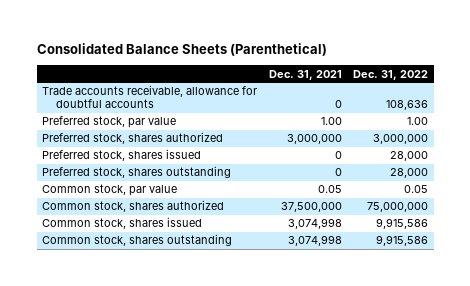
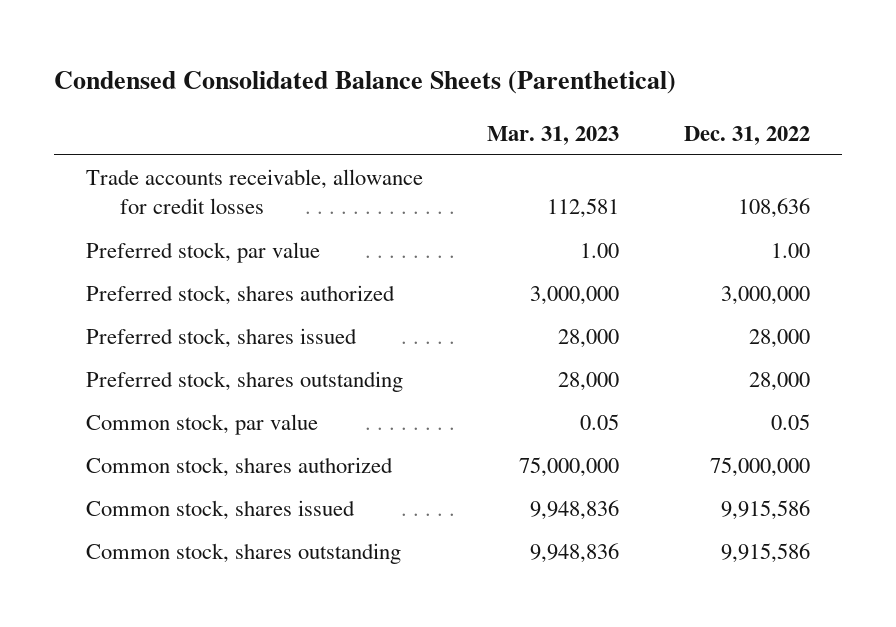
- Consolidated Balance Sheets (Parenthetical)
+ Condensed Consolidated Balance Sheets (Parenthetical)
- | Dec. 31, 2021 | Dec. 31, 2022
+ | Mar. 31, 2023 | Dec. 31, 2022
- Trade accounts receivable, allowance for doubtful accounts | 0 | 108,636
+ Trade accounts receivable, allowance for credit losses | 112,581 | 108,636

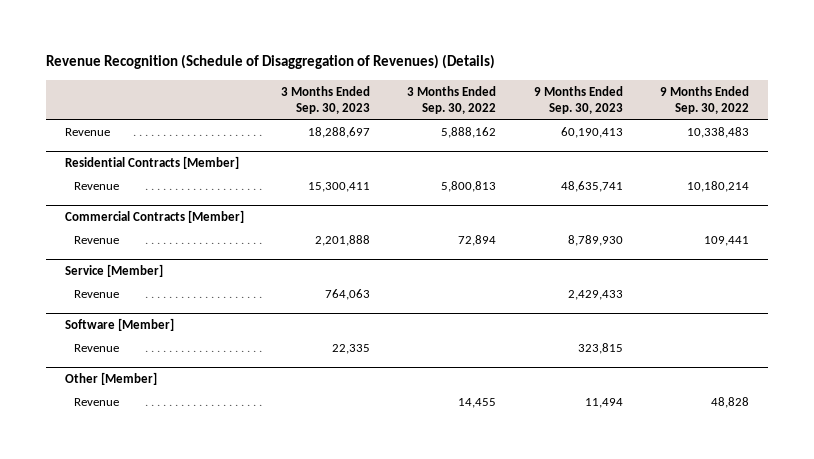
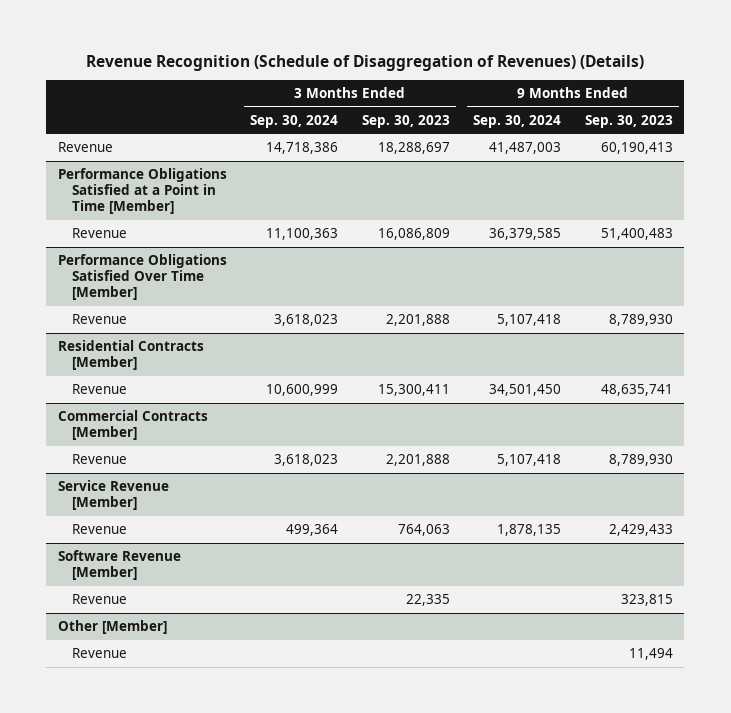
- | 3 Months Ended Sep. 30, 2023 | 3 Months Ended Sep. 30, 2022 | 9 Months Ended Sep. 30, 2023 | 9 Months Ended Sep. 30, 2022
+ | 3 Months Ended Sep. 30, 2024 | 3 Months Ended Sep. 30, 2023 | 9 Months Ended Sep. 30, 2024 | 9 Months Ended Sep. 30, 2023
+ Performance Obligations Satisfied at a Point in Time [Member]
+ Revenue | 11,100,363 | 16,086,809 | 36,379,585 | 51,400,483
+ Performance Obligations Satisfied Over Time [Member]
+ Revenue | 3,618,023 | 2,201,888 | 5,107,418 | 8,789,930
- Service [Member]
+ Service Revenue [Member]
- Software [Member]
+ Software Revenue [Member]

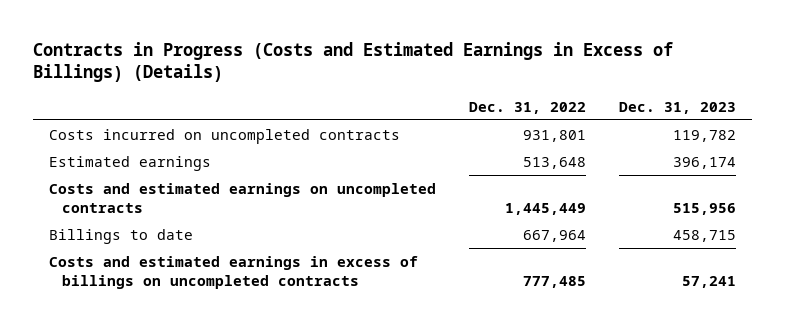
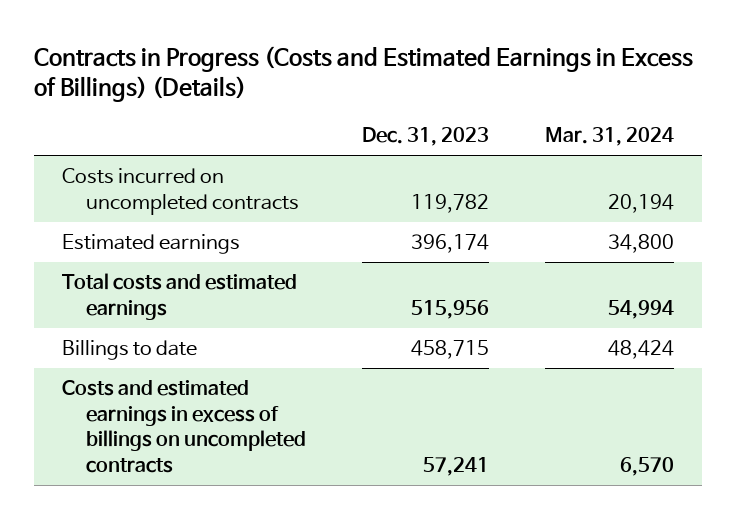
- | Dec. 31, 2022 | Dec. 31, 2023
+ | Dec. 31, 2023 | Mar. 31, 2024
- Costs and estimated earnings on uncompleted contracts | 1,445,449 | 515,956
+ Total costs and estimated earnings | 515,956 | 54,994

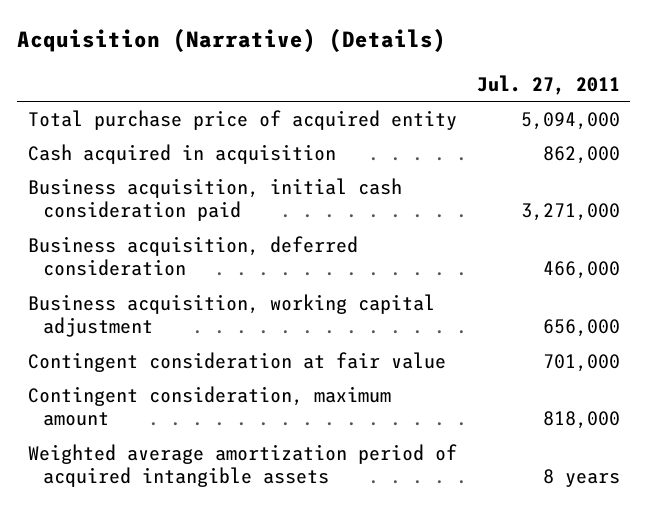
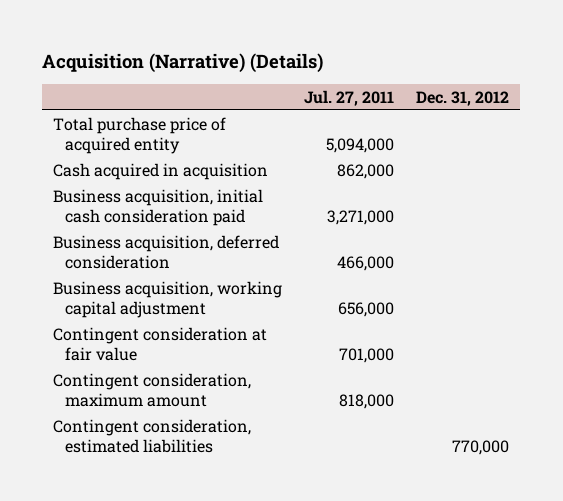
- | Jul. 27, 2011
+ | Jul. 27, 2011 | Dec. 31, 2012
- Weighted average amortization period of acquired intangible assets | 8 years
+ Contingent consideration, estimated liabilities | | 770,000

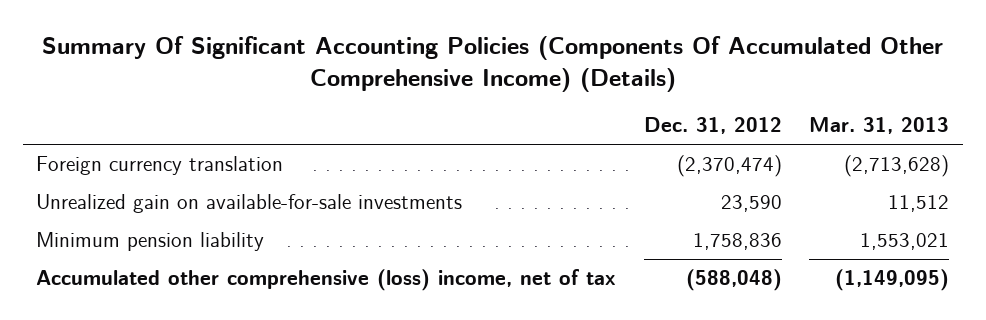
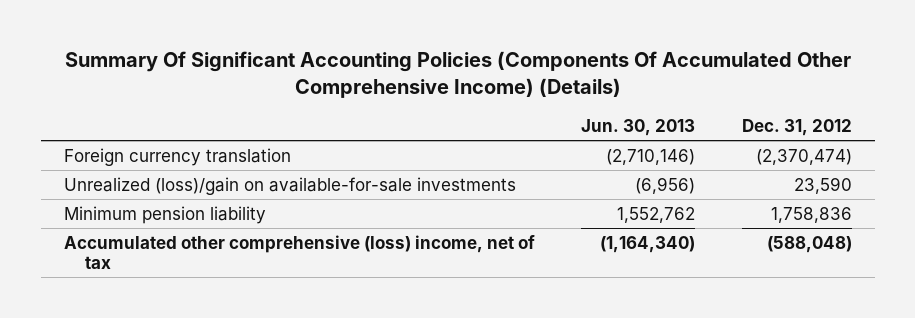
- | Dec. 31, 2012 | Mar. 31, 2013
+ | Jun. 30, 2013 | Dec. 31, 2012
- Unrealized gain on available-for-sale investments | 23,590 | 11,512
+ Unrealized (loss)/gain on available-for-sale investments | (6,956) | 23,590

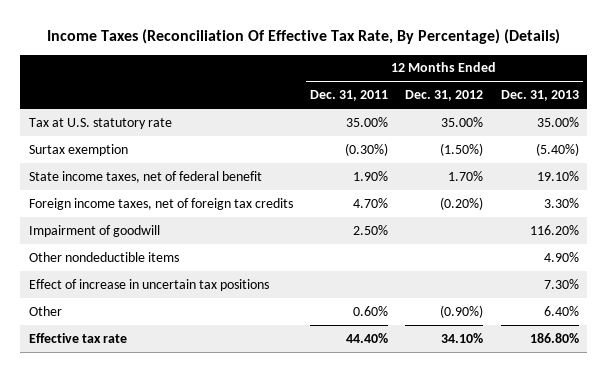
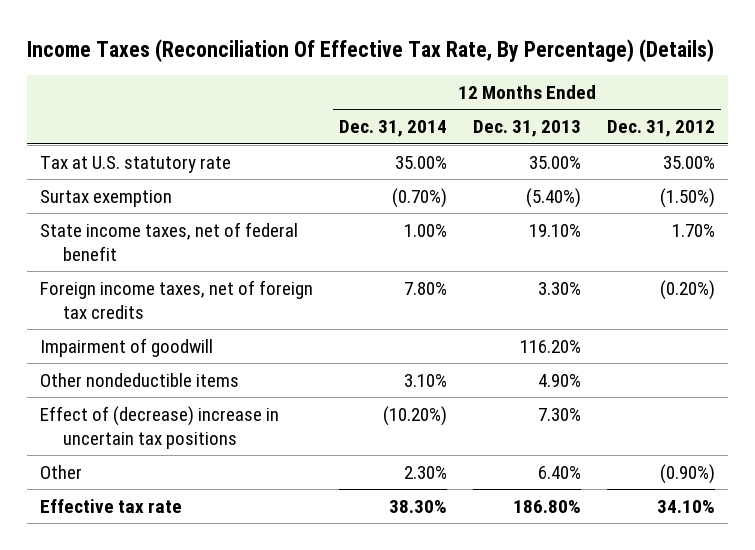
- | 12 Months Ended Dec. 31, 2011 | 12 Months Ended Dec. 31, 2012 | 12 Months Ended Dec. 31, 2013
+ | 12 Months Ended Dec. 31, 2014 | 12 Months Ended Dec. 31, 2013 | 12 Months Ended Dec. 31, 2012
- Effect of increase in uncertain tax positions | | | 7.30%
+ Effect of (decrease) increase in uncertain tax positions | (10.20%) | 7.30% |

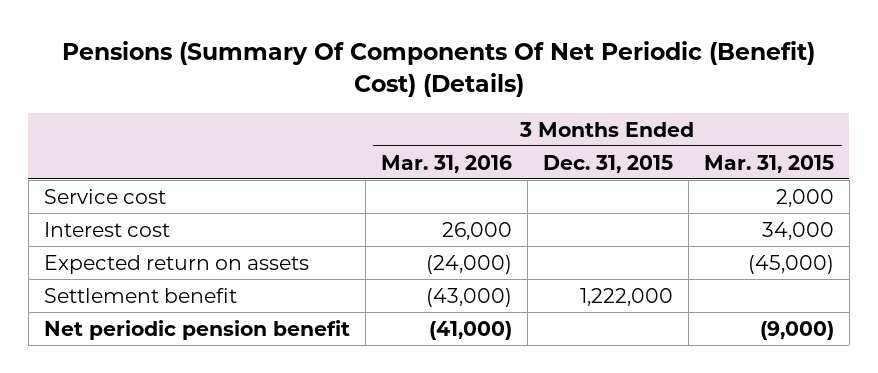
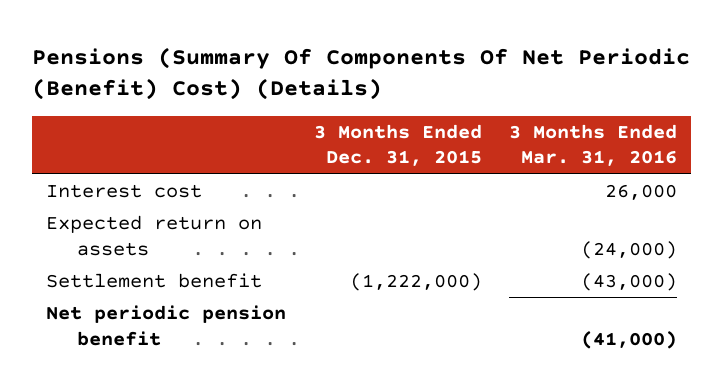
- | 3 Months Ended Mar. 31, 2016 | 3 Months Ended Dec. 31, 2015 | 3 Months Ended Mar. 31, 2015
+ | 3 Months Ended Dec. 31, 2015 | 3 Months Ended Mar. 31, 2016
- Service cost | | | 2,000
- Settlement benefit | (43,000) | 1,222,000 |
+ Settlement benefit | (1,222,000) | (43,000)

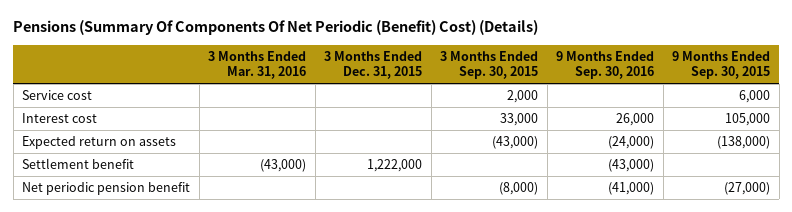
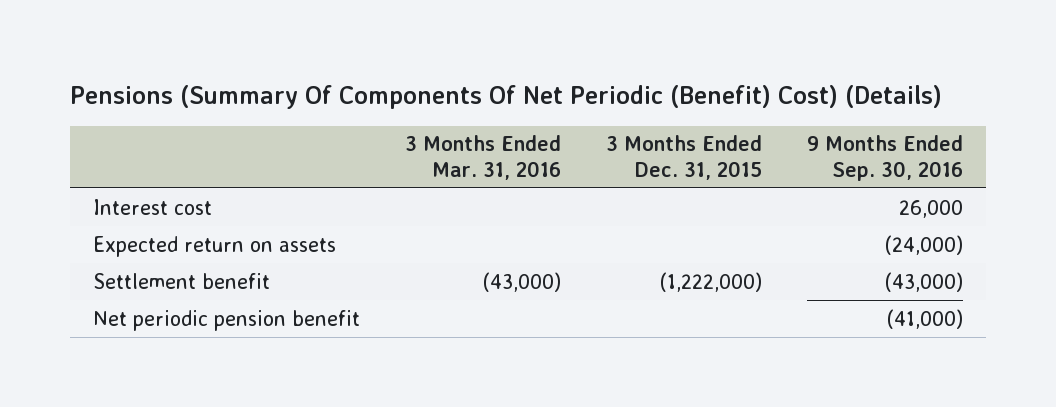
- | 3 Months Ended Mar. 31, 2016 | 3 Months Ended Dec. 31, 2015 | 3 Months Ended Sep. 30, 2015 | 9 Months Ended Sep. 30, 2016 | 9 Months Ended Sep. 30, 2015
+ | 3 Months Ended Mar. 31, 2016 | 3 Months Ended Dec. 31, 2015 | 9 Months Ended Sep. 30, 2016
- Service cost | | | 2,000 | | 6,000
- Settlement benefit | (43,000) | 1,222,000 | | (43,000) |
+ Settlement benefit | (43,000) | (1,222,000) | (43,000)

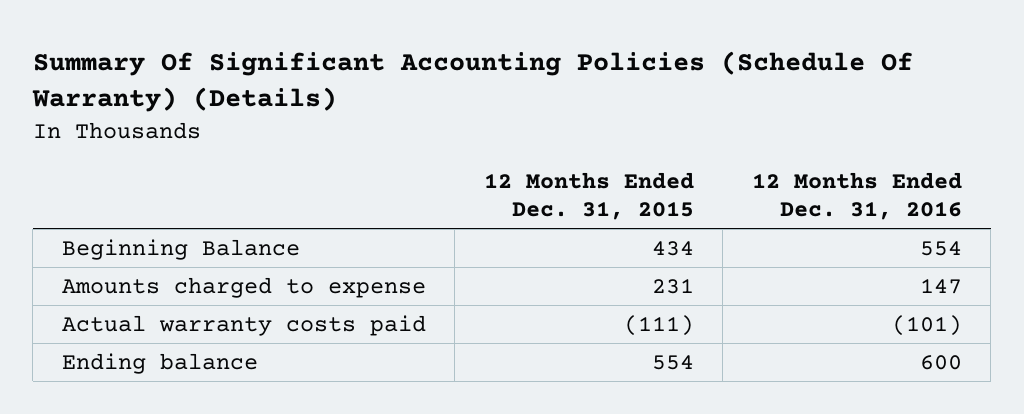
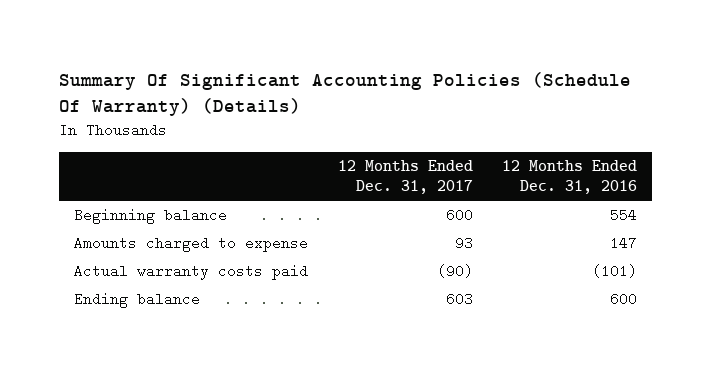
- | 12 Months Ended Dec. 31, 2015 | 12 Months Ended Dec. 31, 2016
+ | 12 Months Ended Dec. 31, 2017 | 12 Months Ended Dec. 31, 2016
- Beginning Balance | 434 | 554
+ Beginning balance | 600 | 554

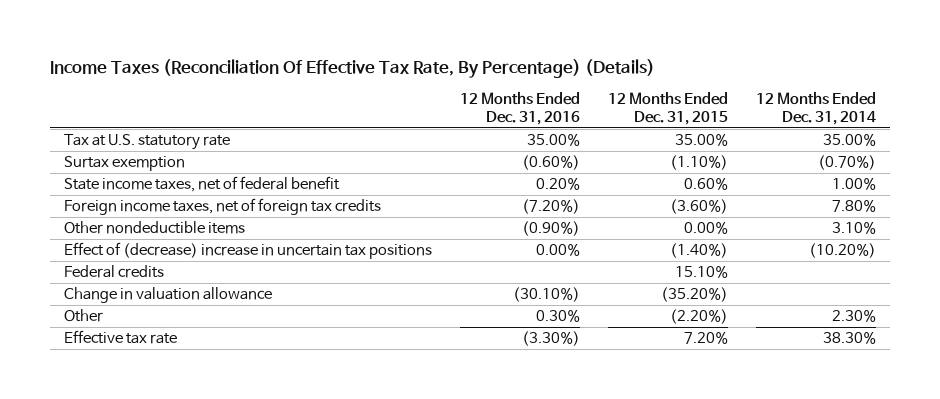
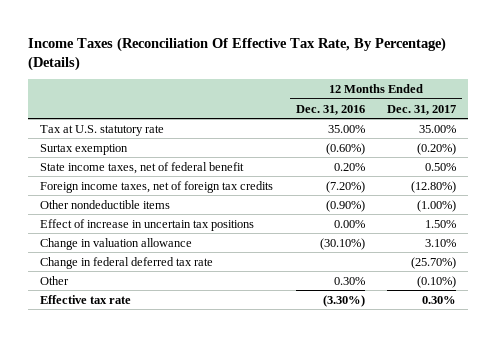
- | 12 Months Ended Dec. 31, 2016 | 12 Months Ended Dec. 31, 2015 | 12 Months Ended Dec. 31, 2014
+ | 12 Months Ended Dec. 31, 2016 | 12 Months Ended Dec. 31, 2017
- Effect of (decrease) increase in uncertain tax positions | 0.00% | (1.40%) | (10.20%)
- Federal credits | | 15.10% |
+ Effect of increase in uncertain tax positions | 0.00% | 1.50%
+ Change in federal deferred tax rate | | (25.70%)

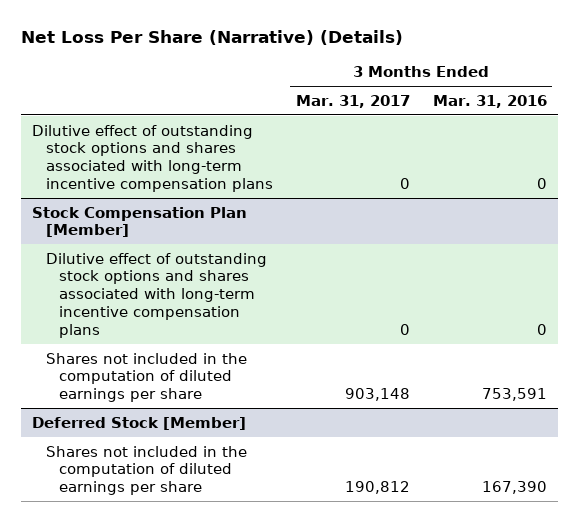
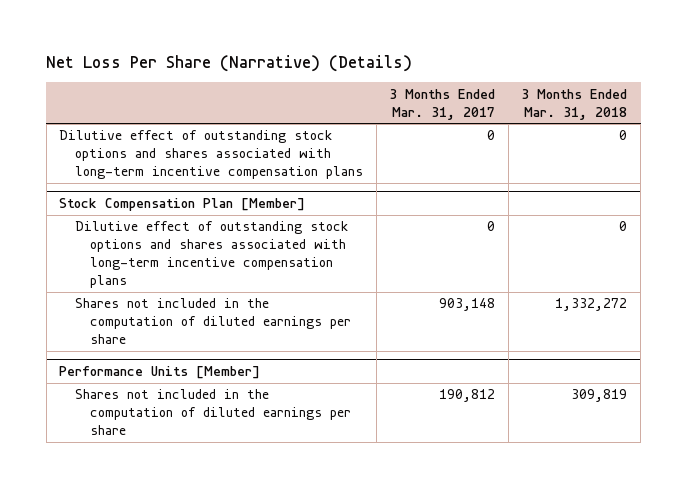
- | 3 Months Ended Mar. 31, 2017 | 3 Months Ended Mar. 31, 2016
+ | 3 Months Ended Mar. 31, 2017 | 3 Months Ended Mar. 31, 2018
- Deferred Stock [Member]
+ Performance Units [Member]

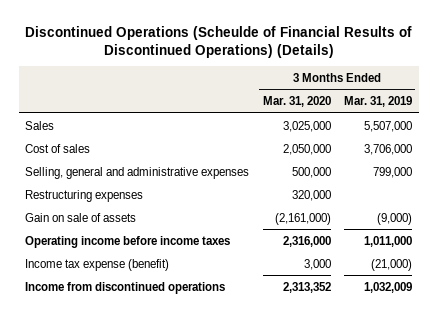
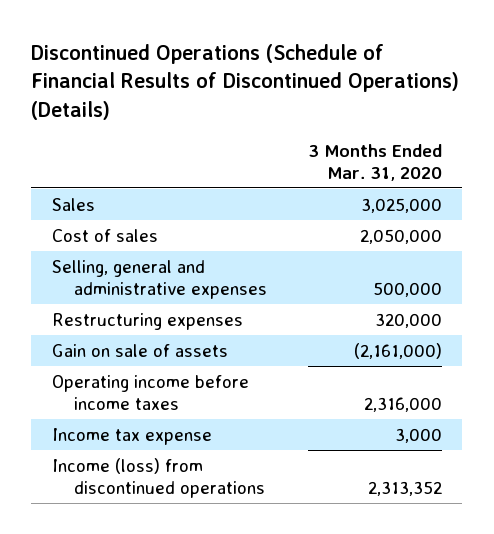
- Discontinued Operations (Scheulde of Financial Results of Discontinued Operations) (Details)
+ Discontinued Operations (Schedule of Financial Results of Discontinued Operations) (Details)
- | 3 Months Ended Mar. 31, 2020 | 3 Months Ended Mar. 31, 2019
+ | 3 Months Ended Mar. 31, 2020
- Income tax expense (benefit) | 3,000 | (21,000)
- Income from discontinued operations | 2,313,352 | 1,032,009
+ Income tax expense | 3,000
+ Income (loss) from discontinued operations | 2,313,352

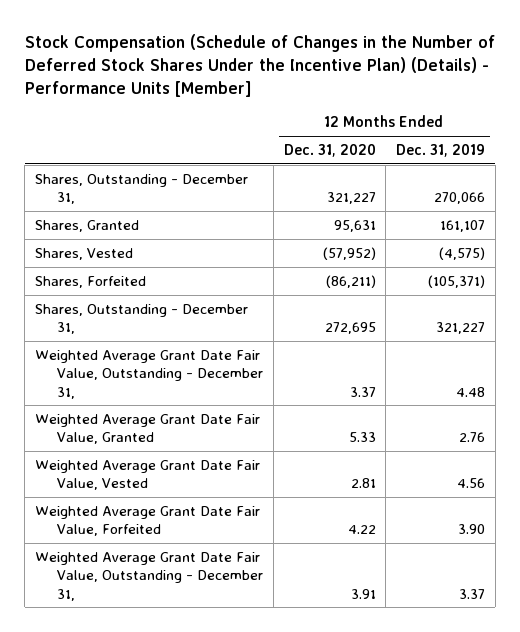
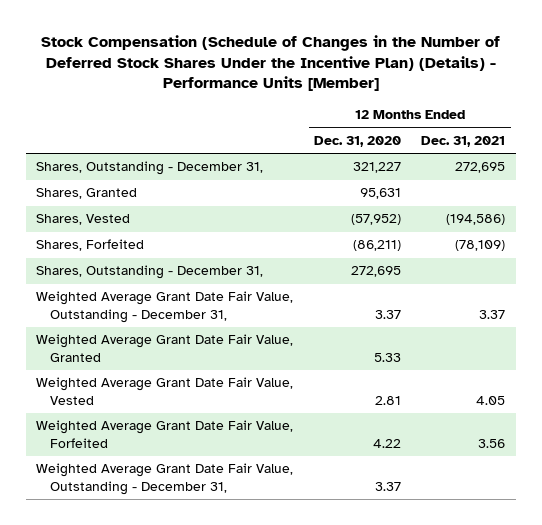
- | 12 Months Ended Dec. 31, 2020 | 12 Months Ended Dec. 31, 2019
+ | 12 Months Ended Dec. 31, 2020 | 12 Months Ended Dec. 31, 2021
- Weighted Average Grant Date Fair Value, Outstanding - December 31, | 3.91 | 3.37
+ Weighted Average Grant Date Fair Value, Outstanding - December 31, | 3.37 |

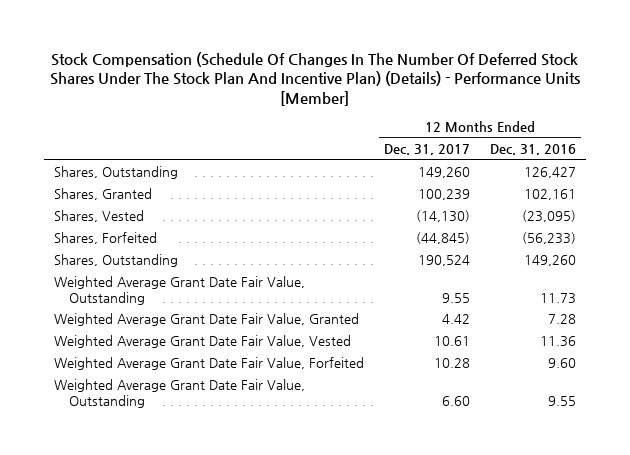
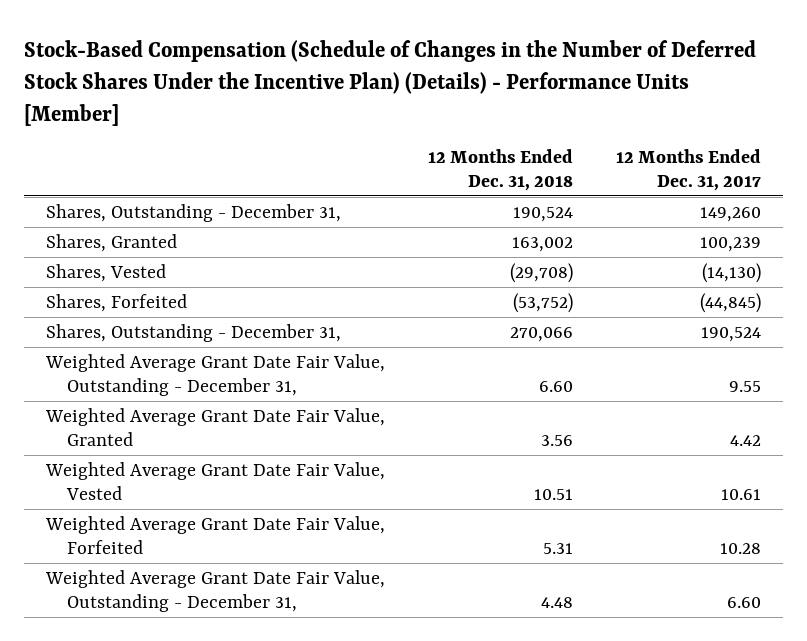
- Stock Compensation (Schedule Of Changes In The Number Of Deferred Stock Shares Under The Stock Plan And Incentive Plan) (Details) - Performance Units [Member]
+ Stock-Based Compensation (Schedule of Changes in the Number of Deferred Stock Shares Under the Incentive Plan) (Details) - Performance Units [Member]
- | 12 Months Ended Dec. 31, 2017 | 12 Months Ended Dec. 31, 2016
+ | 12 Months Ended Dec. 31, 2018 | 12 Months Ended Dec. 31, 2017
- Shares, Outstanding | 149,260 | 126,427
+ Shares, Outstanding - December 31, | 190,524 | 149,260
- Shares, Outstanding | 190,524 | 149,260
- Weighted Average Grant Date Fair Value, Outstanding | 9.55 | 11.73
+ Shares, Outstanding - December 31, | 270,066 | 190,524
+ Weighted Average Grant Date Fair Value, Outstanding - December 31, | 6.60 | 9.55
- Weighted Average Grant Date Fair Value, Outstanding | 6.60 | 9.55
+ Weighted Average Grant Date Fair Value, Outstanding - December 31, | 4.48 | 6.60

